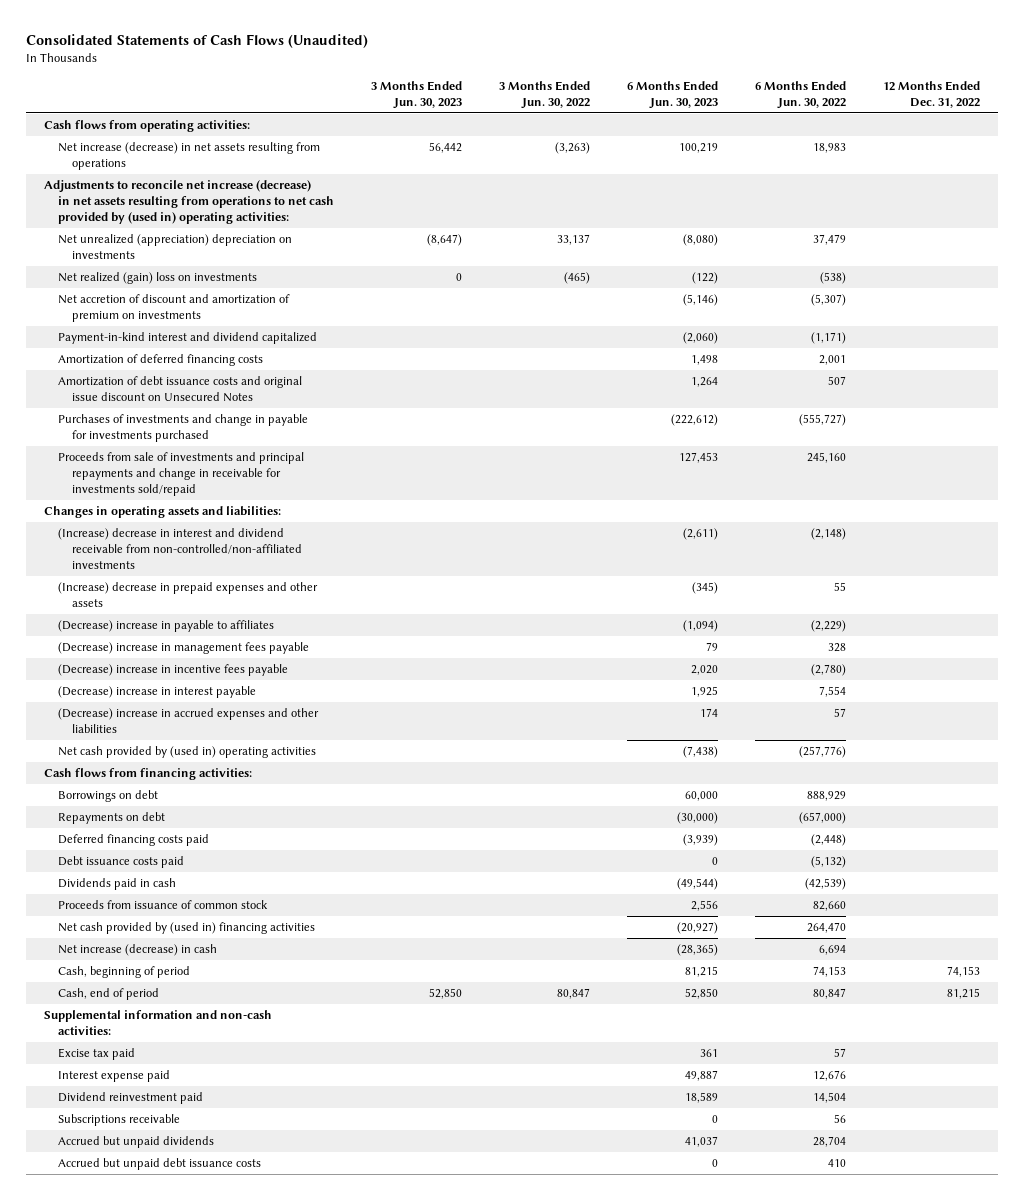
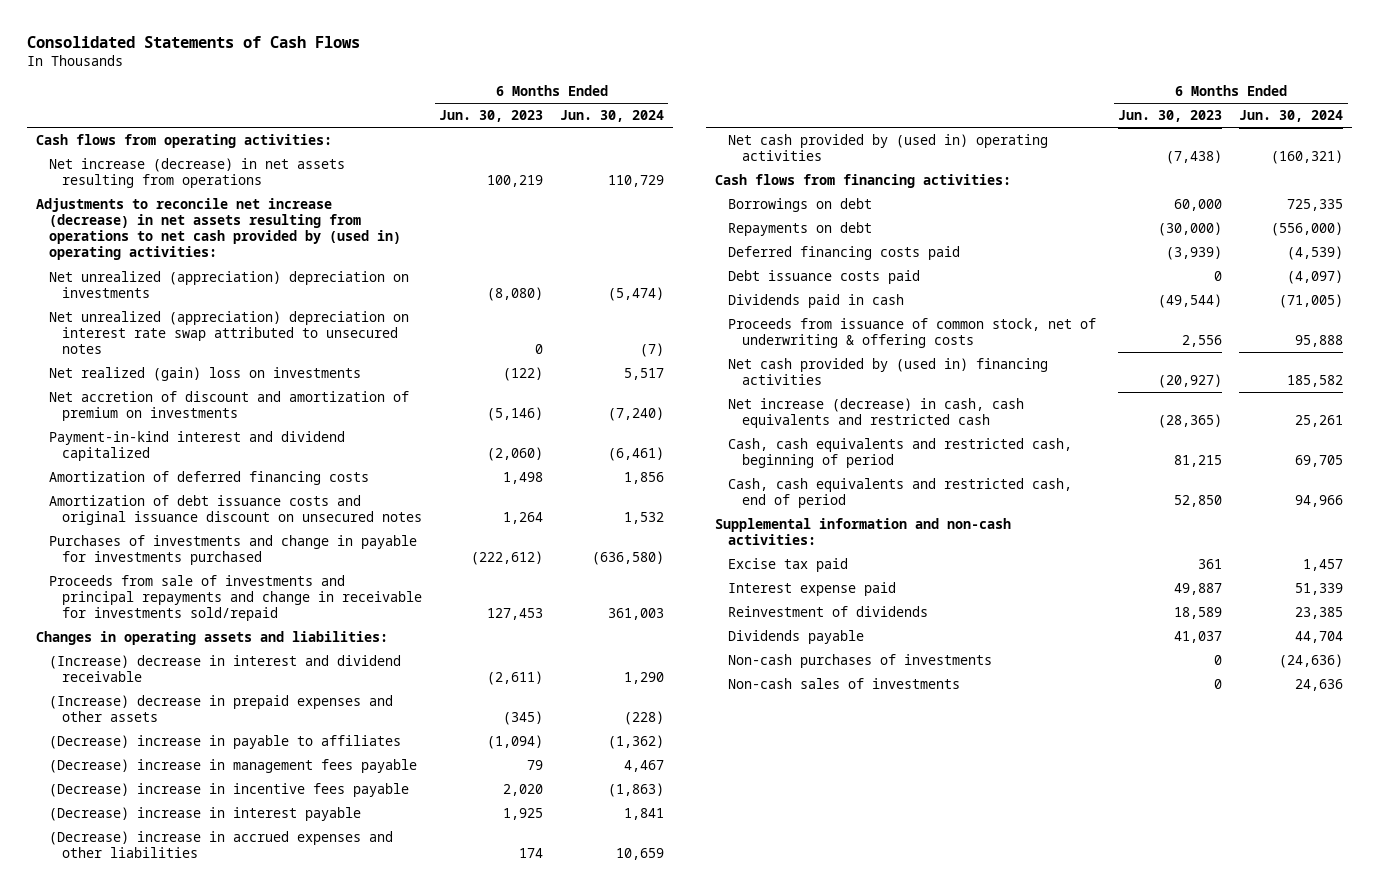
- Consolidated Statements of Cash Flows (Unaudited)
+ Consolidated Statements of Cash Flows
- | 3 Months Ended Jun. 30, 2023 | 3 Months Ended Jun. 30, 2022 | 6 Months Ended Jun. 30, 2023 | 6 Months Ended Jun. 30, 2022 | 12 Months Ended Dec. 31, 2022
+ | 6 Months Ended Jun. 30, 2023 | 6 Months Ended Jun. 30, 2024
+ Net unrealized (appreciation) depreciation on interest rate swap attributed to unsecured notes | 0 | (7)
- Amortization of debt issuance costs and original issue discount on Unsecured Notes | | | 1,264 | 507 |
+ Amortization of debt issuance costs and original issuance discount on unsecured notes | 1,264 | 1,532
- (Increase) decrease in interest and dividend receivable from non-controlled/non-affiliated investments | | | (2,611) | (2,148) |
+ (Increase) decrease in interest and dividend receivable | (2,611) | 1,290
- Proceeds from issuance of common stock | | | 2,556 | 82,660 |
+ Proceeds from issuance of common stock, net of underwriting & offering costs | 2,556 | 95,888
- Net increase (decrease) in cash | | | (28,365) | 6,694 |
- Cash, beginning of period | | | 81,215 | 74,153 | 74,153
- Cash, end of period | 52,850 | 80,847 | 52,850 | 80,847 | 81,215
+ Net increase (decrease) in cash, cash equivalents and restricted cash | (28,365) | 25,261
+ Cash, cash equivalents and restricted cash, beginning of period | 81,215 | 69,705
+ Cash, cash equivalents and restricted cash, end of period | 52,850 | 94,966
- Dividend reinvestment paid | | | 18,589 | 14,504 |
- Subscriptions receivable | | | 0 | 56 |
- Accrued but unpaid dividends | | | 41,037 | 28,704 |
- Accrued but unpaid debt issuance costs | | | 0 | 410 |
+ Reinvestment of dividends | 18,589 | 23,385
+ Dividends payable | 41,037 | 44,704
+ Non-cash purchases of investments | 0 | (24,636)
+ Non-cash sales of investments | 0 | 24,636

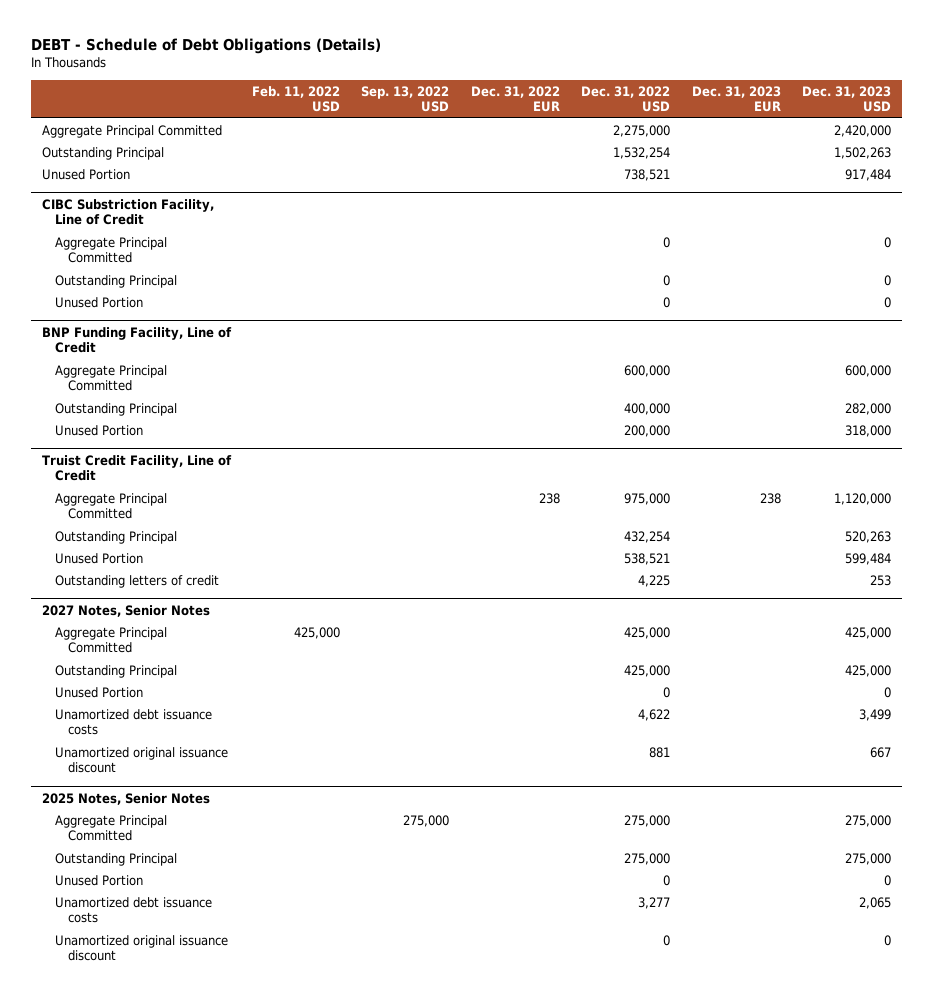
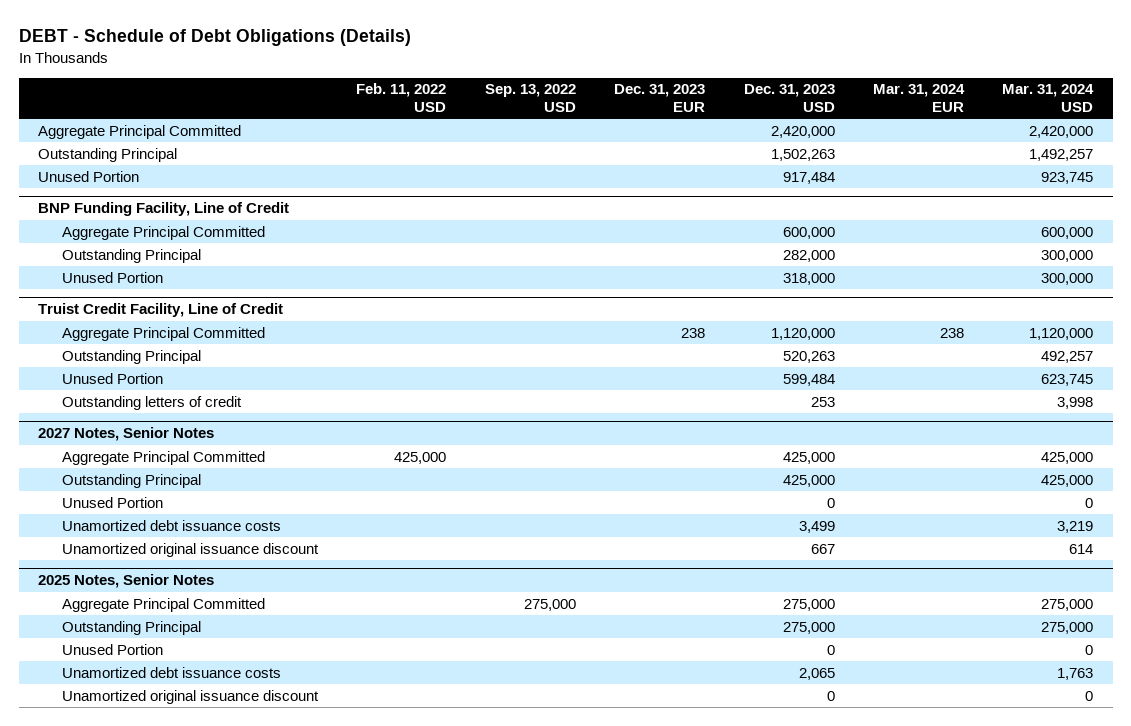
- | Feb. 11, 2022 USD | Sep. 13, 2022 USD | Dec. 31, 2022 EUR | Dec. 31, 2022 USD | Dec. 31, 2023 EUR | Dec. 31, 2023 USD
+ | Feb. 11, 2022 USD | Sep. 13, 2022 USD | Dec. 31, 2023 EUR | Dec. 31, 2023 USD | Mar. 31, 2024 EUR | Mar. 31, 2024 USD
- CIBC Substriction Facility, Line of Credit
- Aggregate Principal Committed | | | | 0 | | 0
- Outstanding Principal | | | | 0 | | 0
- Unused Portion | | | | 0 | | 0

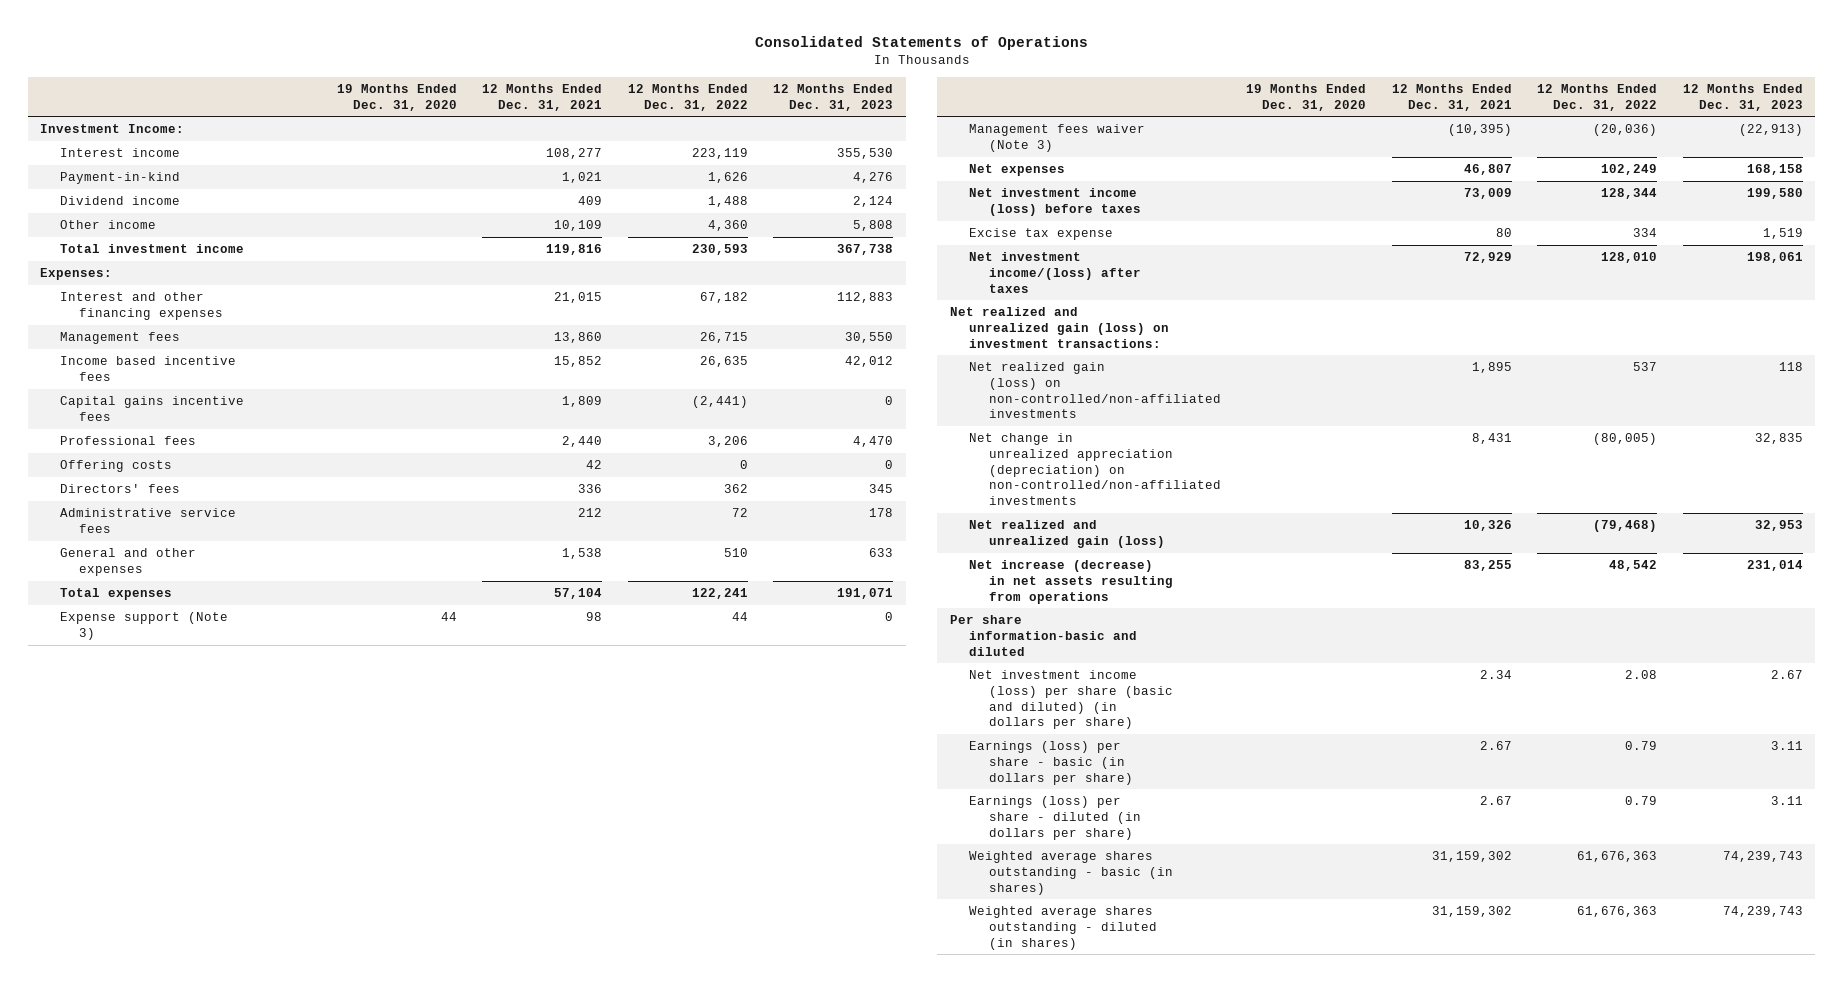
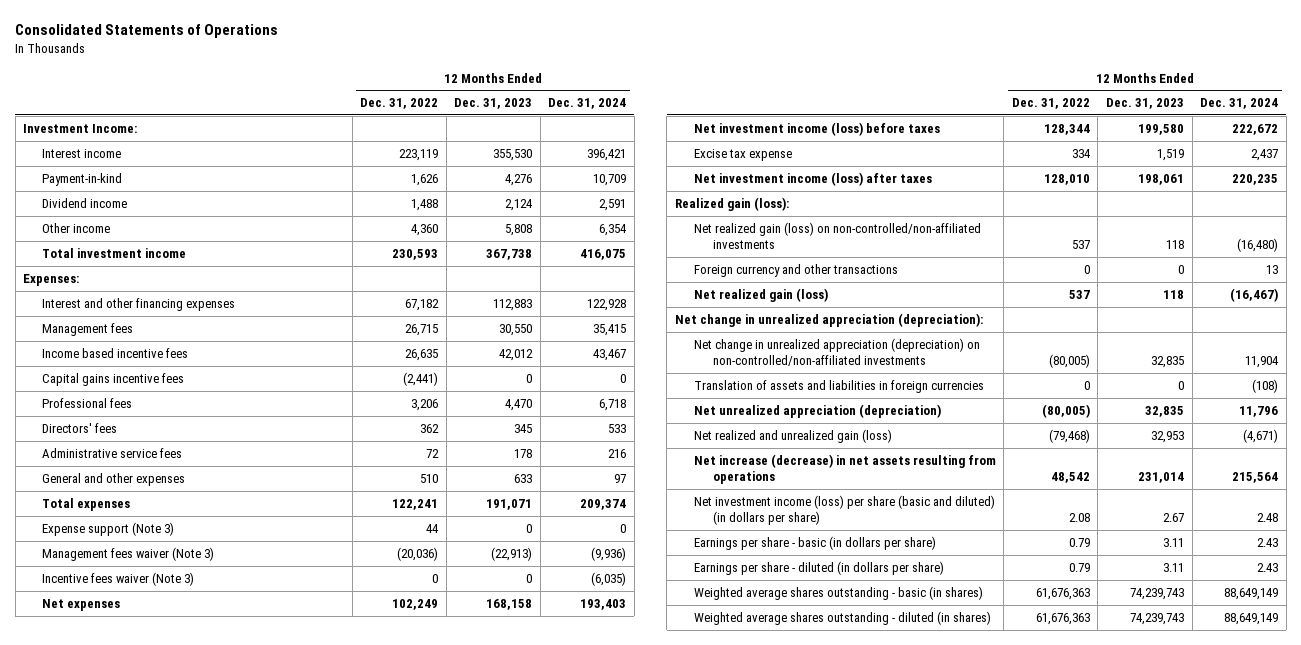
- | 19 Months Ended Dec. 31, 2020 | 12 Months Ended Dec. 31, 2021 | 12 Months Ended Dec. 31, 2022 | 12 Months Ended Dec. 31, 2023
+ | 12 Months Ended Dec. 31, 2022 | 12 Months Ended Dec. 31, 2023 | 12 Months Ended Dec. 31, 2024
- Offering costs | | 42 | 0 | 0
+ Incentive fees waiver (Note 3) | 0 | 0 | (6,035)
- Net investment income/(loss) after taxes | | 72,929 | 128,010 | 198,061
- Net realized and unrealized gain (loss) on investment transactions:
+ Net investment income (loss) after taxes | 128,010 | 198,061 | 220,235
+ Realized gain (loss):
+ Foreign currency and other transactions | 0 | 0 | 13
+ Net realized gain (loss) | 537 | 118 | (16,467)
+ Net change in unrealized appreciation (depreciation):
+ Translation of assets and liabilities in foreign currencies | 0 | 0 | (108)
+ Net unrealized appreciation (depreciation) | (80,005) | 32,835 | 11,796
- Per share information-basic and diluted
- Earnings (loss) per share - basic (in dollars per share) | | 2.67 | 0.79 | 3.11
- Earnings (loss) per share - diluted (in dollars per share) | | 2.67 | 0.79 | 3.11
+ Earnings per share - basic (in dollars per share) | 0.79 | 3.11 | 2.43
+ Earnings per share - diluted (in dollars per share) | 0.79 | 3.11 | 2.43

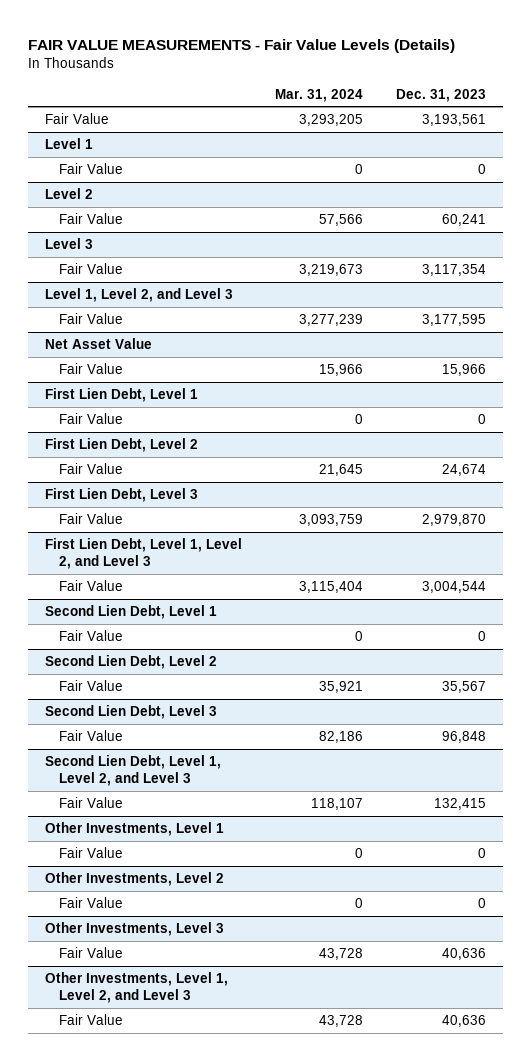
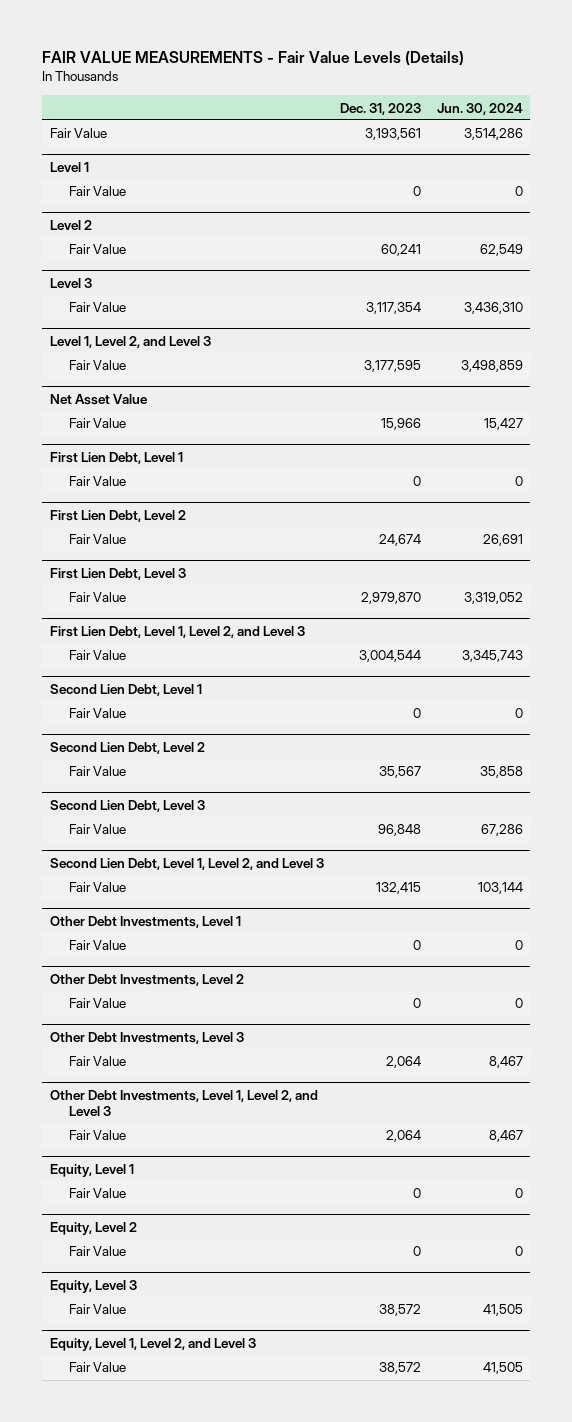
- | Mar. 31, 2024 | Dec. 31, 2023
+ | Dec. 31, 2023 | Jun. 30, 2024
- Other Investments, Level 1
+ Other Debt Investments, Level 1
- Other Investments, Level 2
+ Other Debt Investments, Level 2
- Other Investments, Level 3
- Fair Value | 43,728 | 40,636
- Other Investments, Level 1, Level 2, and Level 3
- Fair Value | 43,728 | 40,636
+ Other Debt Investments, Level 3
+ Fair Value | 2,064 | 8,467
+ Other Debt Investments, Level 1, Level 2, and Level 3
+ Fair Value | 2,064 | 8,467
+ Equity, Level 1
+ Fair Value | 0 | 0
+ Equity, Level 2
+ Fair Value | 0 | 0
+ Equity, Level 3
+ Fair Value | 38,572 | 41,505
+ Equity, Level 1, Level 2, and Level 3
+ Fair Value | 38,572 | 41,505

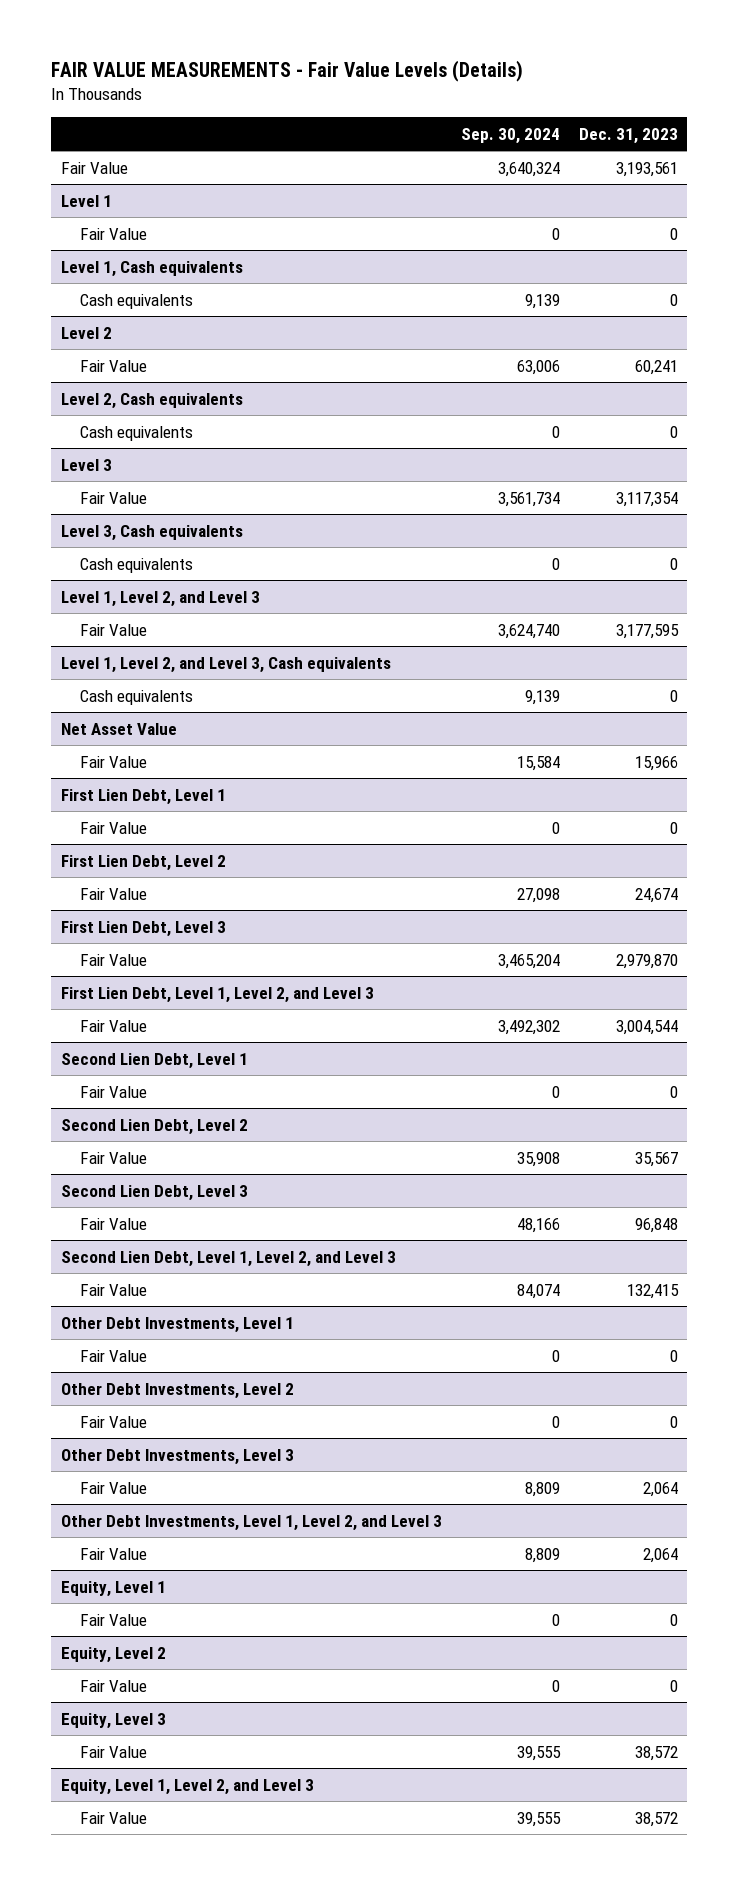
- | Dec. 31, 2023 | Jun. 30, 2024
+ | Sep. 30, 2024 | Dec. 31, 2023
+ Level 1, Cash equivalents
+ Cash equivalents | 9,139 | 0
+ Level 2, Cash equivalents
+ Cash equivalents | 0 | 0
+ Level 3, Cash equivalents
+ Cash equivalents | 0 | 0
+ Level 1, Level 2, and Level 3, Cash equivalents
+ Cash equivalents | 9,139 | 0

